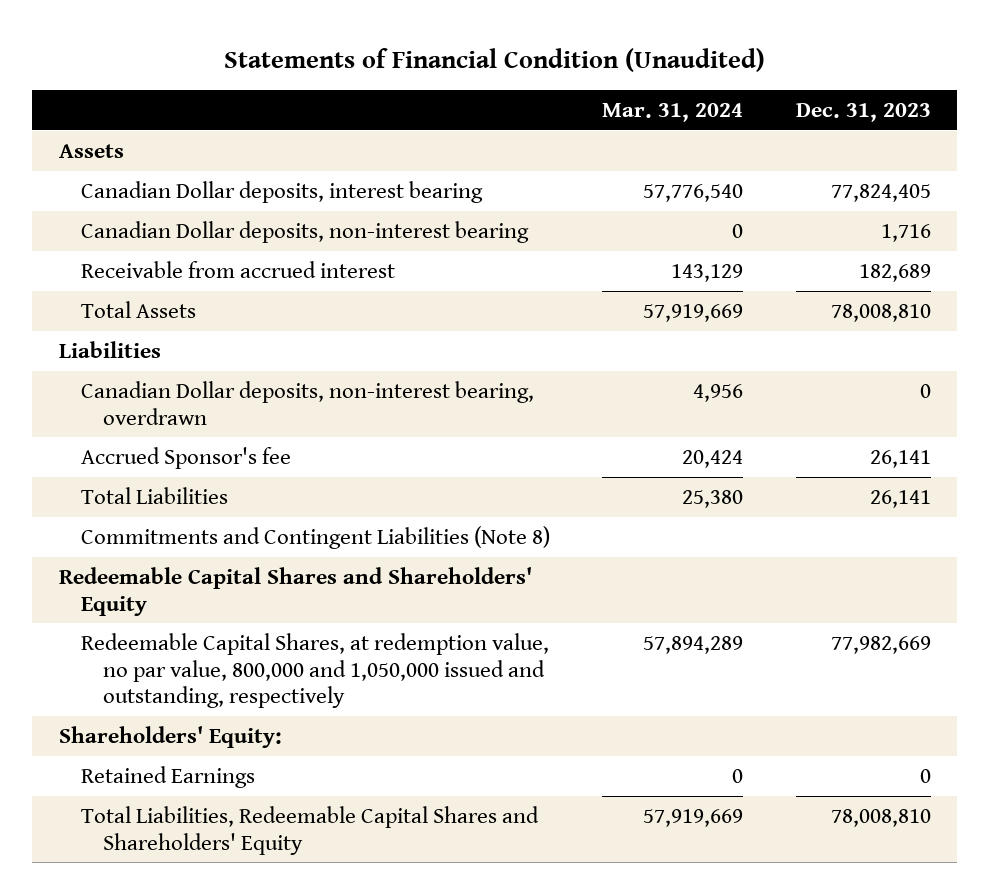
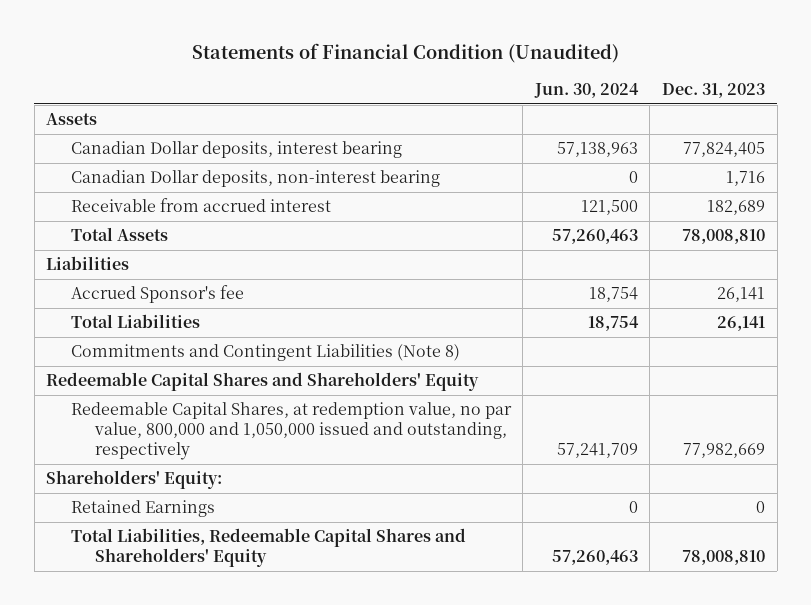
- | Mar. 31, 2024 | Dec. 31, 2023
+ | Jun. 30, 2024 | Dec. 31, 2023
- Canadian Dollar deposits, non-interest bearing, overdrawn | 4,956 | 0

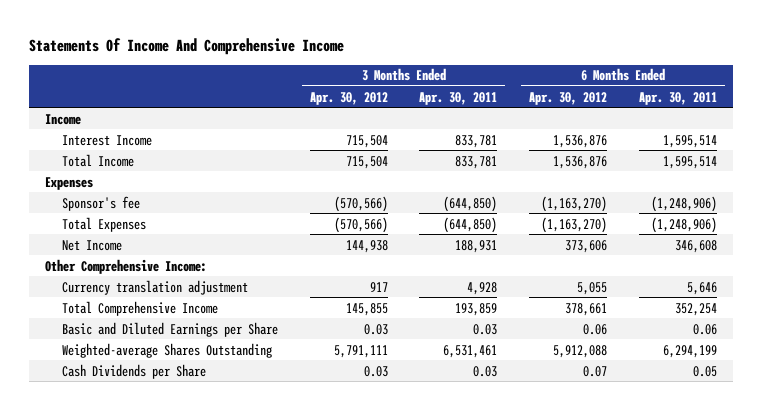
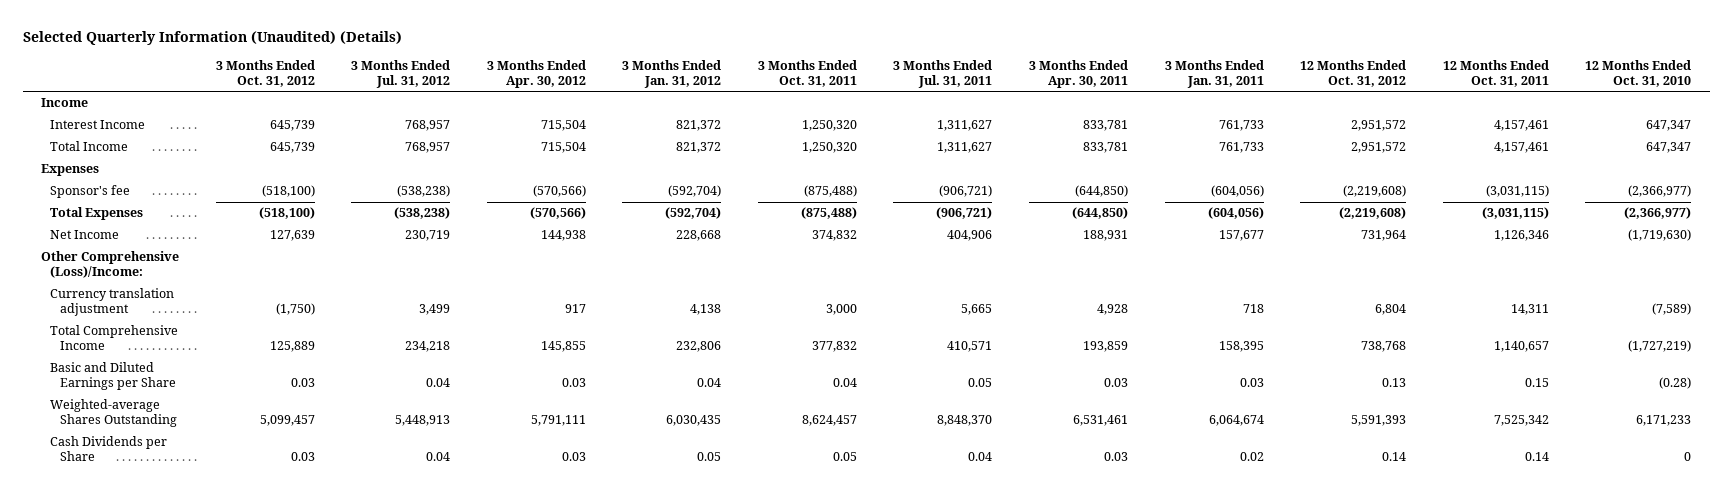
- Statements Of Income And Comprehensive Income
+ Selected Quarterly Information (Unaudited) (Details)
- | 3 Months Ended Apr. 30, 2012 | 3 Months Ended Apr. 30, 2011 | 6 Months Ended Apr. 30, 2012 | 6 Months Ended Apr. 30, 2011
+ | 3 Months Ended Oct. 31, 2012 | 3 Months Ended Jul. 31, 2012 | 3 Months Ended Apr. 30, 2012 | 3 Months Ended Jan. 31, 2012 | 3 Months Ended Oct. 31, 2011 | 3 Months Ended Jul. 31, 2011 | 3 Months Ended Apr. 30, 2011 | 3 Months Ended Jan. 31, 2011 | 12 Months Ended Oct. 31, 2012 | 12 Months Ended Oct. 31, 2011 | 12 Months Ended Oct. 31, 2010
- Other Comprehensive Income:
+ Other Comprehensive (Loss)/Income:

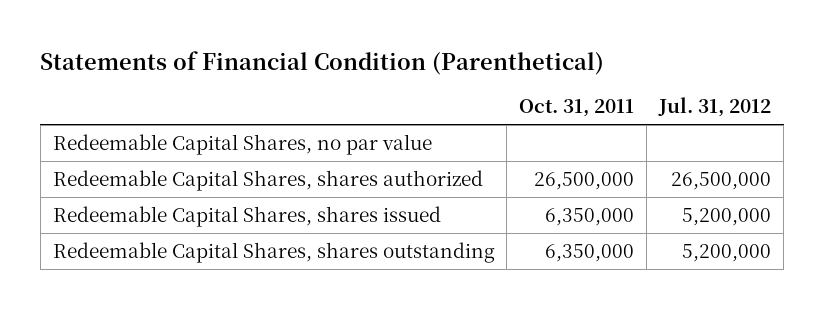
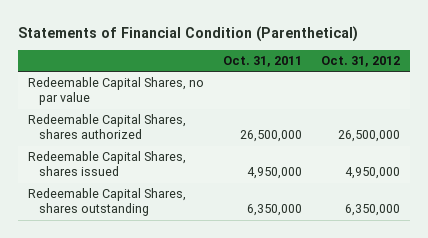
- | Oct. 31, 2011 | Jul. 31, 2012
+ | Oct. 31, 2011 | Oct. 31, 2012
- Redeemable Capital Shares, shares issued | 6,350,000 | 5,200,000
+ Redeemable Capital Shares, shares issued | 4,950,000 | 4,950,000

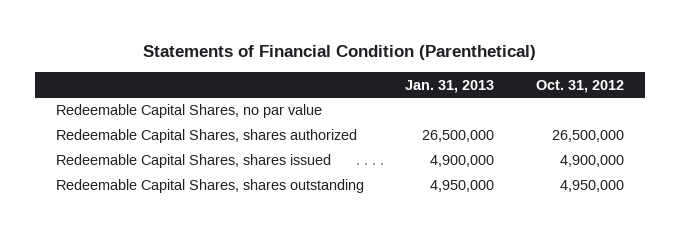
- | Oct. 31, 2011 | Oct. 31, 2012
+ | Jan. 31, 2013 | Oct. 31, 2012
- Redeemable Capital Shares, shares issued | 4,950,000 | 4,950,000
- Redeemable Capital Shares, shares outstanding | 6,350,000 | 6,350,000
+ Redeemable Capital Shares, shares issued | 4,900,000 | 4,900,000
+ Redeemable Capital Shares, shares outstanding | 4,950,000 | 4,950,000

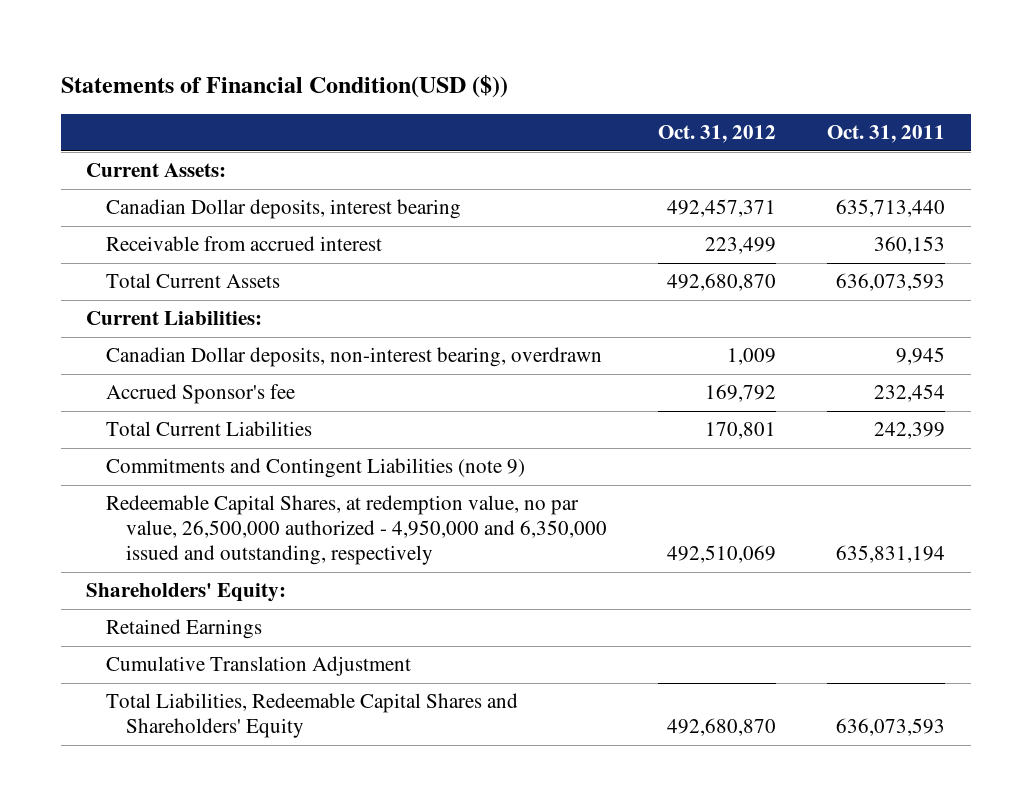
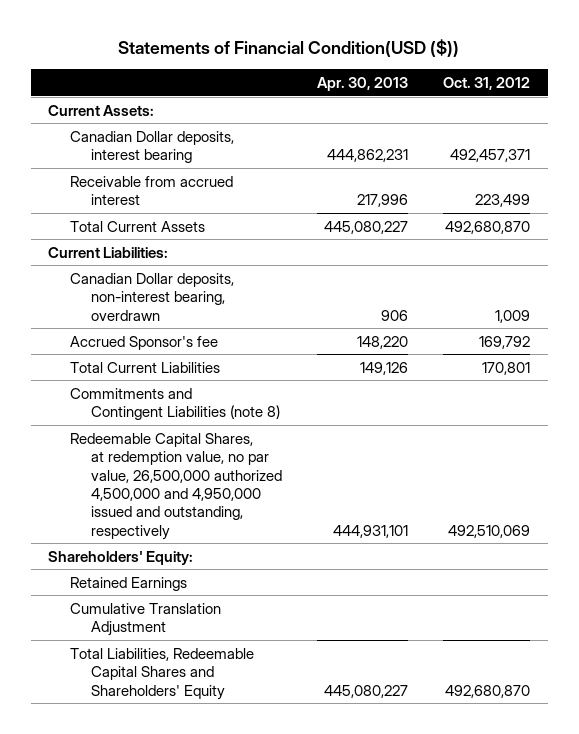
- | Oct. 31, 2012 | Oct. 31, 2011
+ | Apr. 30, 2013 | Oct. 31, 2012
- Commitments and Contingent Liabilities (note 9)
- Redeemable Capital Shares, at redemption value, no par value, 26,500,000 authorized - 4,950,000 and 6,350,000 issued and outstanding, respectively | 492,510,069 | 635,831,194
+ Commitments and Contingent Liabilities (note 8)
+ Redeemable Capital Shares, at redemption value, no par value, 26,500,000 authorized 4,500,000 and 4,950,000 issued and outstanding, respectively | 444,931,101 | 492,510,069

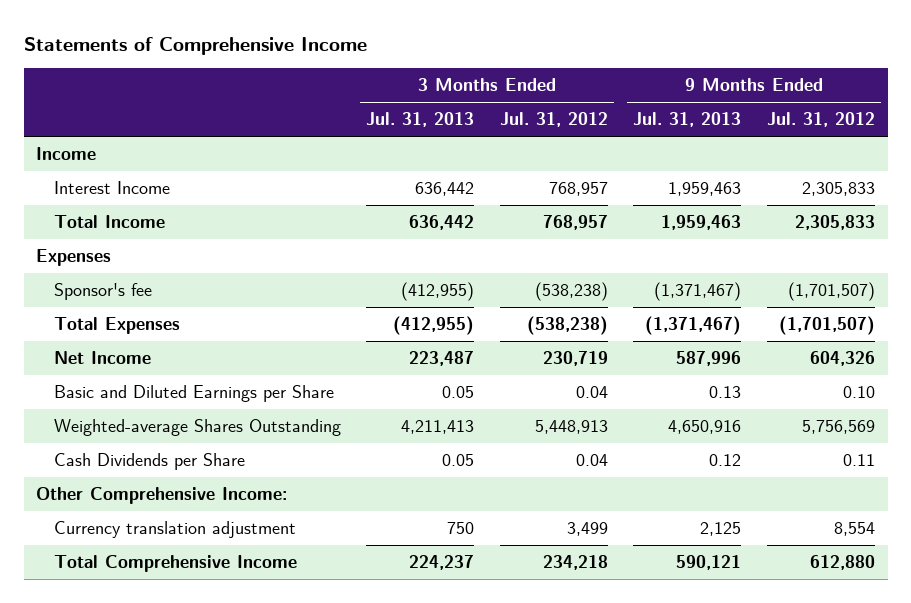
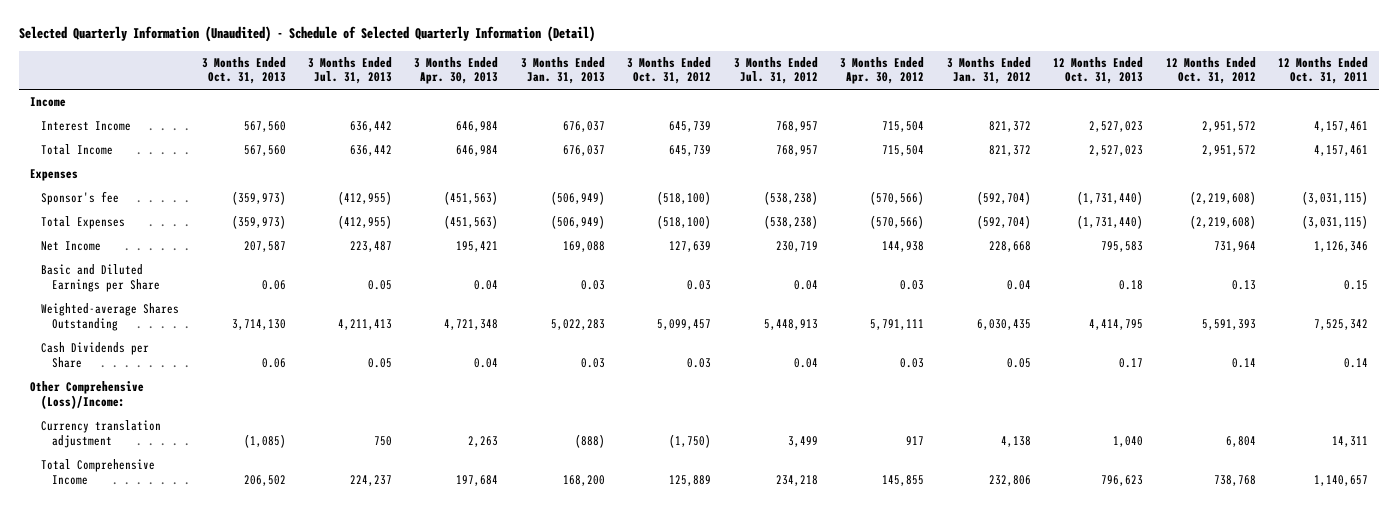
- Statements of Comprehensive Income
+ Selected Quarterly Information (Unaudited) - Schedule of Selected Quarterly Information (Detail)
- | 3 Months Ended Jul. 31, 2013 | 3 Months Ended Jul. 31, 2012 | 9 Months Ended Jul. 31, 2013 | 9 Months Ended Jul. 31, 2012
+ | 3 Months Ended Oct. 31, 2013 | 3 Months Ended Jul. 31, 2013 | 3 Months Ended Apr. 30, 2013 | 3 Months Ended Jan. 31, 2013 | 3 Months Ended Oct. 31, 2012 | 3 Months Ended Jul. 31, 2012 | 3 Months Ended Apr. 30, 2012 | 3 Months Ended Jan. 31, 2012 | 12 Months Ended Oct. 31, 2013 | 12 Months Ended Oct. 31, 2012 | 12 Months Ended Oct. 31, 2011
- Other Comprehensive Income:
+ Other Comprehensive (Loss)/Income:

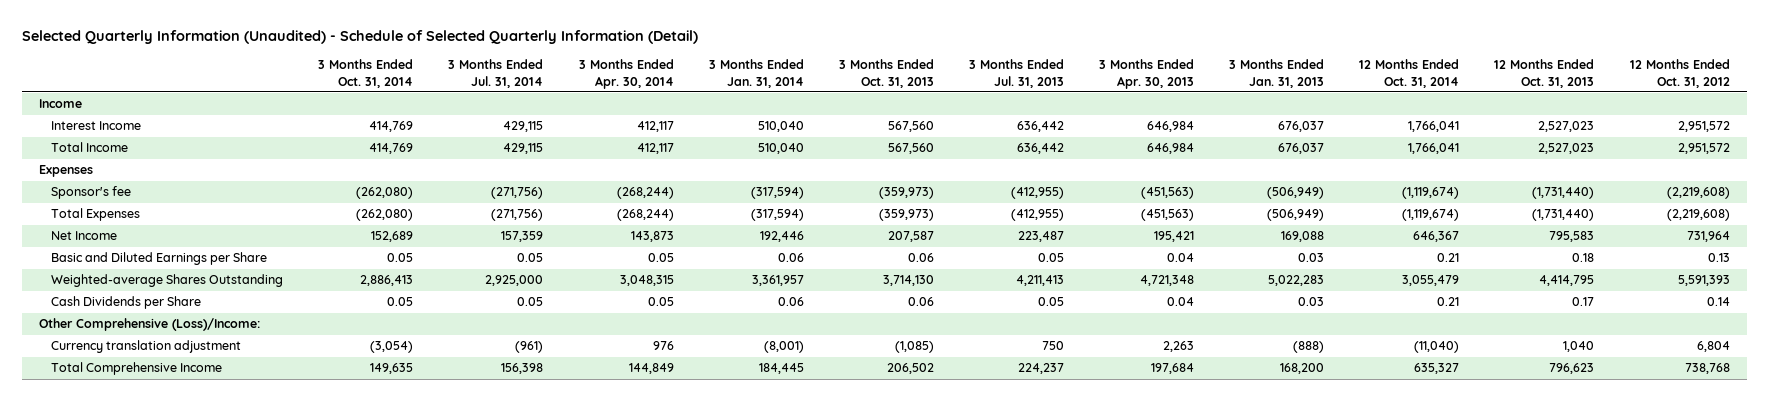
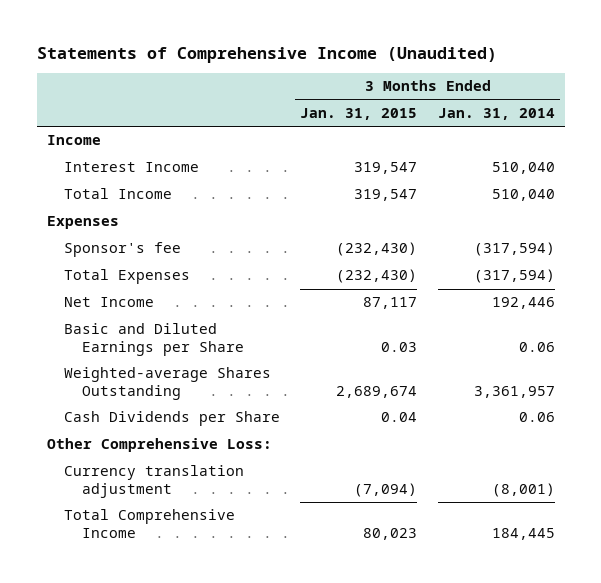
- Selected Quarterly Information (Unaudited) - Schedule of Selected Quarterly Information (Detail)
+ Statements of Comprehensive Income (Unaudited)
- | 3 Months Ended Oct. 31, 2014 | 3 Months Ended Jul. 31, 2014 | 3 Months Ended Apr. 30, 2014 | 3 Months Ended Jan. 31, 2014 | 3 Months Ended Oct. 31, 2013 | 3 Months Ended Jul. 31, 2013 | 3 Months Ended Apr. 30, 2013 | 3 Months Ended Jan. 31, 2013 | 12 Months Ended Oct. 31, 2014 | 12 Months Ended Oct. 31, 2013 | 12 Months Ended Oct. 31, 2012
+ | 3 Months Ended Jan. 31, 2015 | 3 Months Ended Jan. 31, 2014
- Other Comprehensive (Loss)/Income:
+ Other Comprehensive Loss:

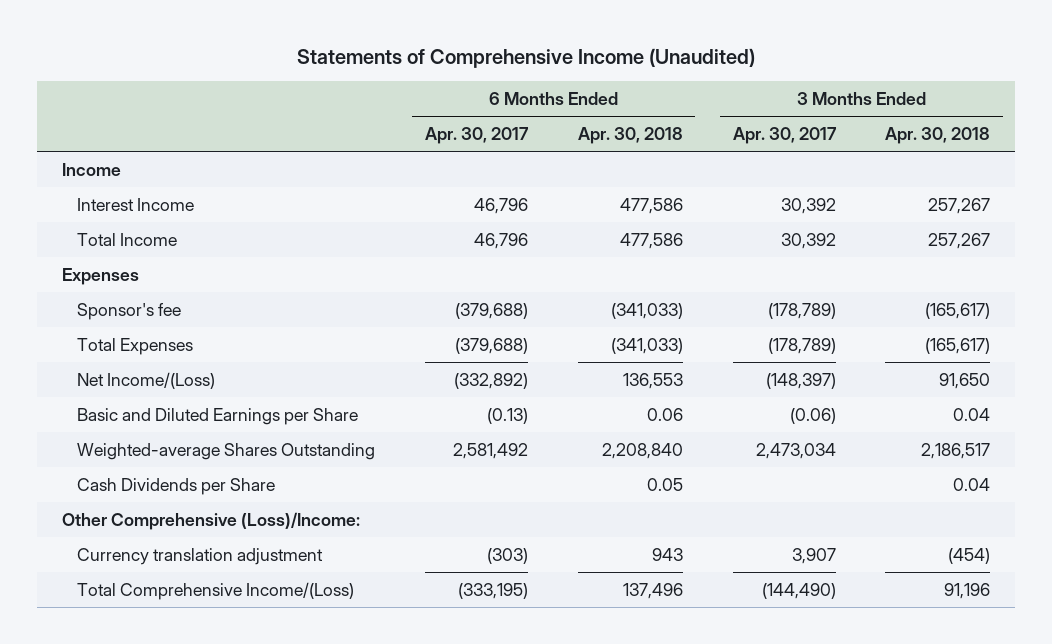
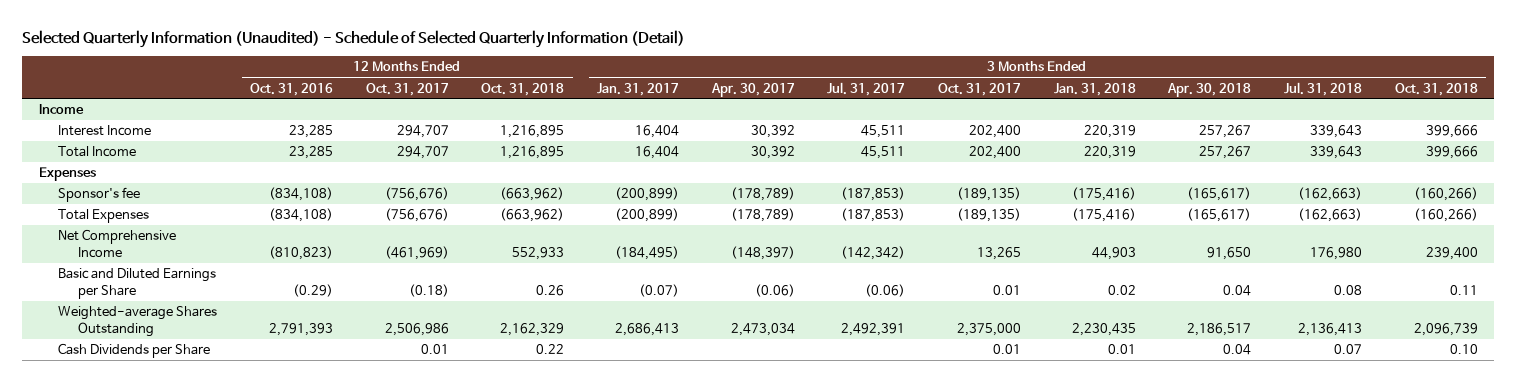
- Statements of Comprehensive Income (Unaudited)
+ Selected Quarterly Information (Unaudited) - Schedule of Selected Quarterly Information (Detail)
- | 6 Months Ended Apr. 30, 2017 | 6 Months Ended Apr. 30, 2018 | 3 Months Ended Apr. 30, 2017 | 3 Months Ended Apr. 30, 2018
+ | 12 Months Ended Oct. 31, 2016 | 12 Months Ended Oct. 31, 2017 | 12 Months Ended Oct. 31, 2018 | 3 Months Ended Jan. 31, 2017 | 3 Months Ended Apr. 30, 2017 | 3 Months Ended Jul. 31, 2017 | 3 Months Ended Oct. 31, 2017 | 3 Months Ended Jan. 31, 2018 | 3 Months Ended Apr. 30, 2018 | 3 Months Ended Jul. 31, 2018 | 3 Months Ended Oct. 31, 2018
- Net Income/(Loss) | (332,892) | 136,553 | (148,397) | 91,650
+ Net Comprehensive Income | (810,823) | (461,969) | 552,933 | (184,495) | (148,397) | (142,342) | 13,265 | 44,903 | 91,650 | 176,980 | 239,400
- Other Comprehensive (Loss)/Income:
- Currency translation adjustment | (303) | 943 | 3,907 | (454)
- Total Comprehensive Income/(Loss) | (333,195) | 137,496 | (144,490) | 91,196

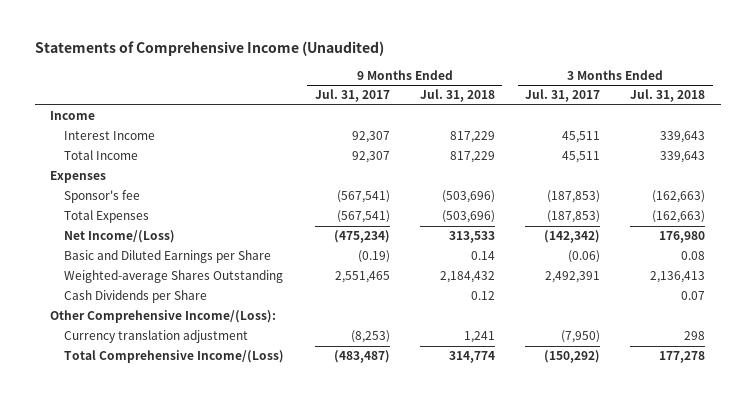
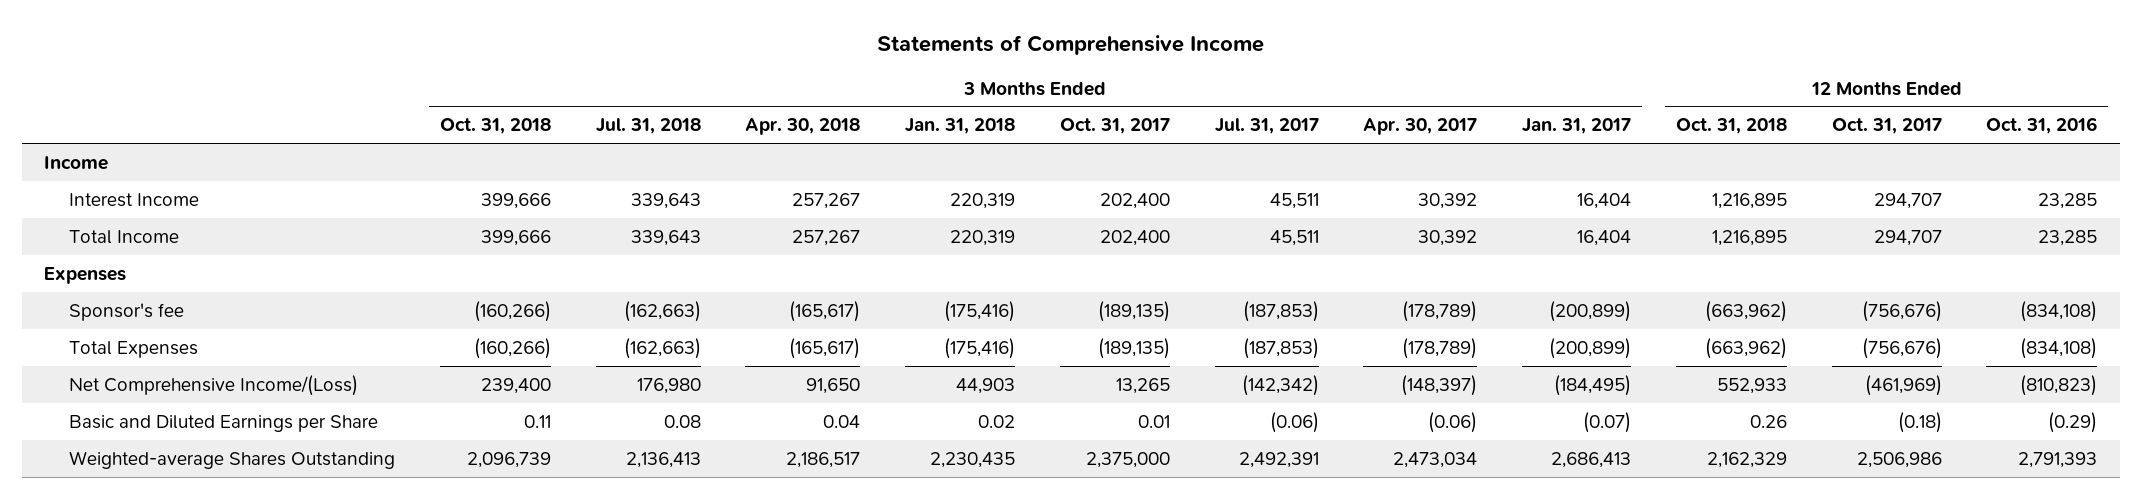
- Statements of Comprehensive Income (Unaudited)
+ Statements of Comprehensive Income
- | 9 Months Ended Jul. 31, 2017 | 9 Months Ended Jul. 31, 2018 | 3 Months Ended Jul. 31, 2017 | 3 Months Ended Jul. 31, 2018
+ | 3 Months Ended Oct. 31, 2018 | 3 Months Ended Jul. 31, 2018 | 3 Months Ended Apr. 30, 2018 | 3 Months Ended Jan. 31, 2018 | 3 Months Ended Oct. 31, 2017 | 3 Months Ended Jul. 31, 2017 | 3 Months Ended Apr. 30, 2017 | 3 Months Ended Jan. 31, 2017 | 12 Months Ended Oct. 31, 2018 | 12 Months Ended Oct. 31, 2017 | 12 Months Ended Oct. 31, 2016
- Net Income/(Loss) | (475,234) | 313,533 | (142,342) | 176,980
+ Net Comprehensive Income/(Loss) | 239,400 | 176,980 | 91,650 | 44,903 | 13,265 | (142,342) | (148,397) | (184,495) | 552,933 | (461,969) | (810,823)
- Cash Dividends per Share | | 0.12 | | 0.07
- Other Comprehensive Income/(Loss):
- Currency translation adjustment | (8,253) | 1,241 | (7,950) | 298
- Total Comprehensive Income/(Loss) | (483,487) | 314,774 | (150,292) | 177,278

